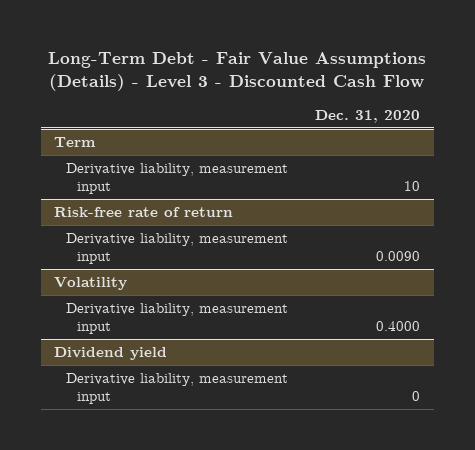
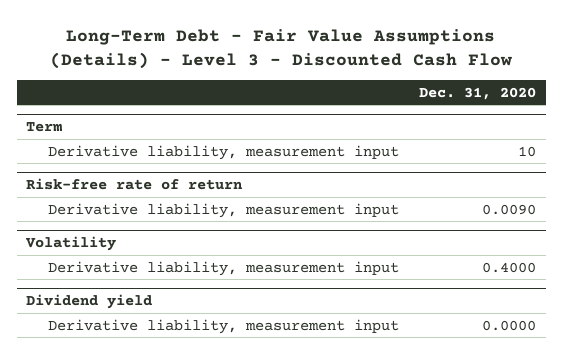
@ Dividend yield
- Derivative liability, measurement input | 0
+ Derivative liability, measurement input | 0.0000

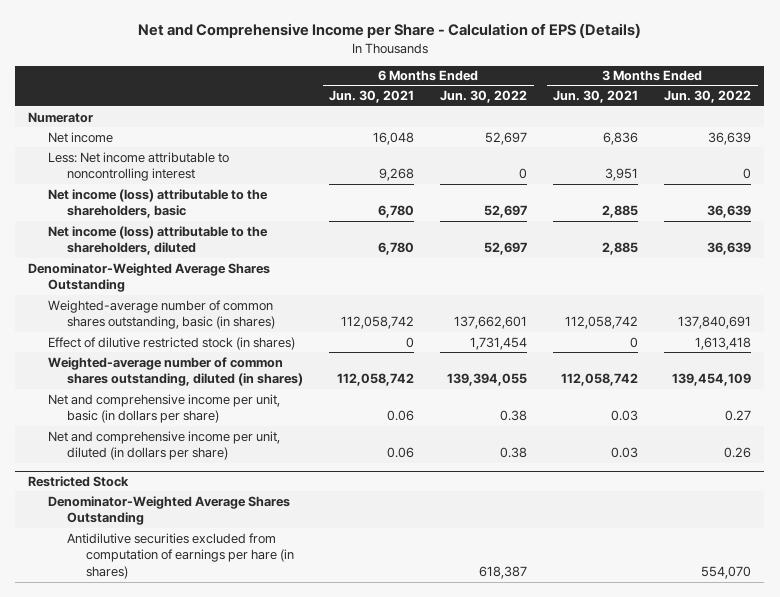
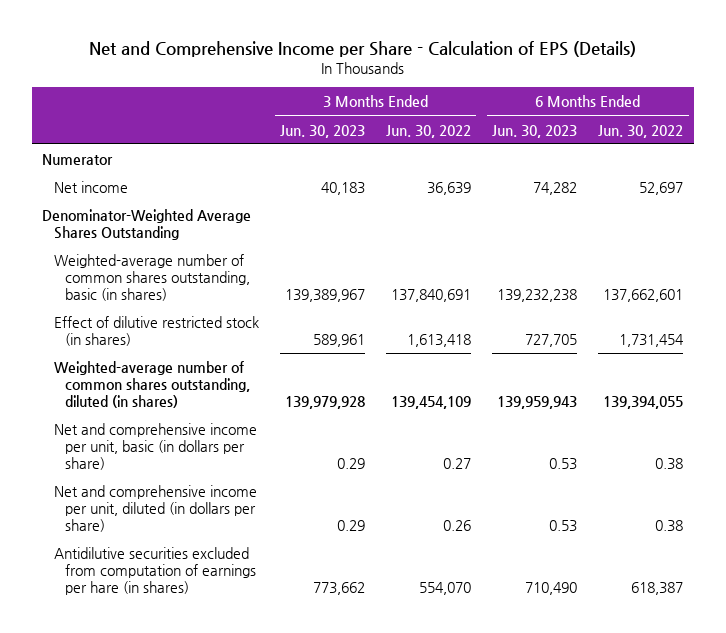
- | 6 Months Ended Jun. 30, 2021 | 6 Months Ended Jun. 30, 2022 | 3 Months Ended Jun. 30, 2021 | 3 Months Ended Jun. 30, 2022
+ | 3 Months Ended Jun. 30, 2023 | 3 Months Ended Jun. 30, 2022 | 6 Months Ended Jun. 30, 2023 | 6 Months Ended Jun. 30, 2022
- Less: Net income attributable to noncontrolling interest | 9,268 | 0 | 3,951 | 0
- Net income (loss) attributable to the shareholders, basic | 6,780 | 52,697 | 2,885 | 36,639
- Net income (loss) attributable to the shareholders, diluted | 6,780 | 52,697 | 2,885 | 36,639
- Restricted Stock
- Denominator-Weighted Average Shares Outstanding

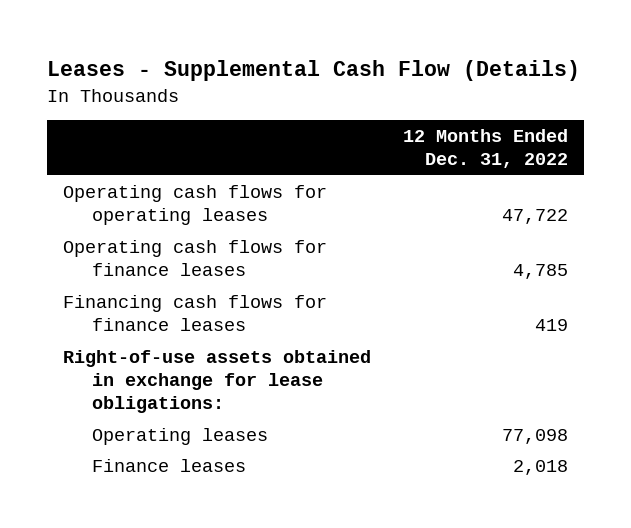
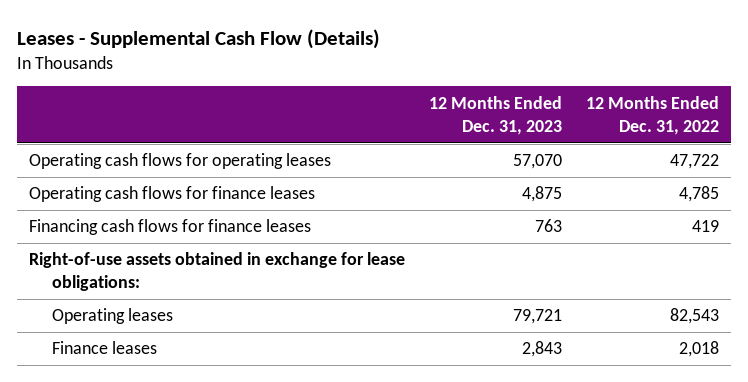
- | 12 Months Ended Dec. 31, 2022
+ | 12 Months Ended Dec. 31, 2023 | 12 Months Ended Dec. 31, 2022
- Operating leases | 77,098
+ Operating leases | 79,721 | 82,543

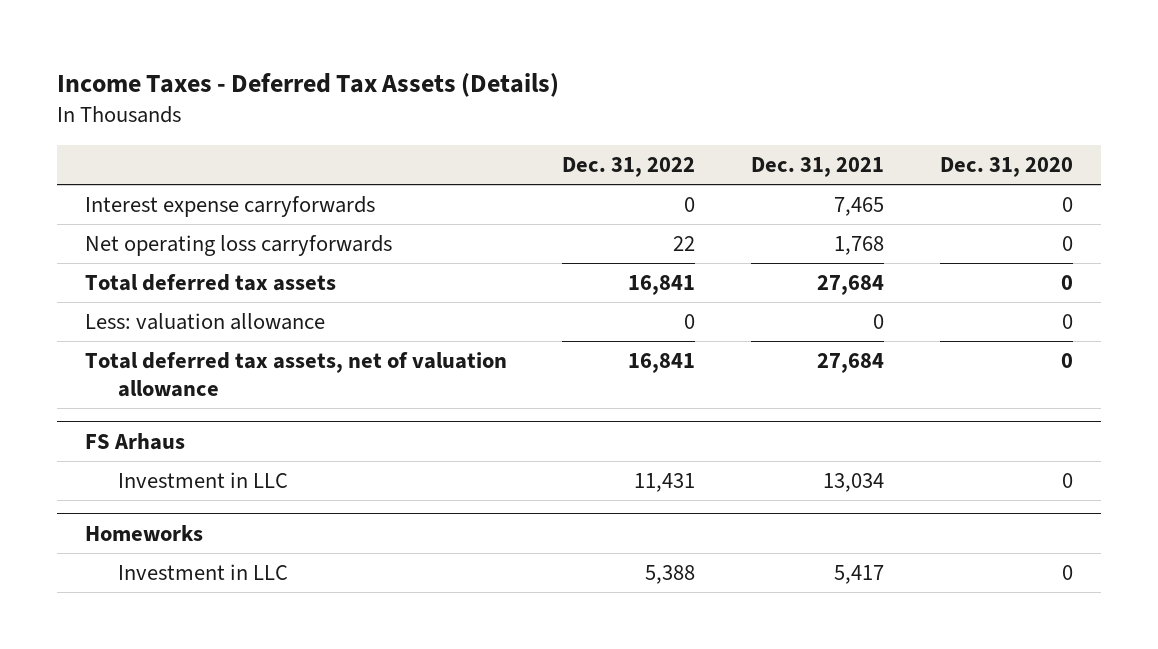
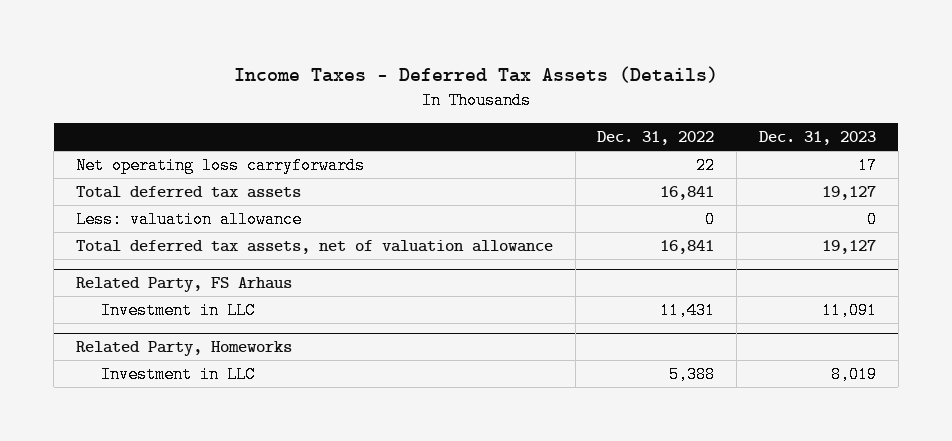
- | Dec. 31, 2022 | Dec. 31, 2021 | Dec. 31, 2020
+ | Dec. 31, 2022 | Dec. 31, 2023
- Interest expense carryforwards | 0 | 7,465 | 0
- FS Arhaus
+ Related Party, FS Arhaus
- Homeworks
+ Related Party, Homeworks

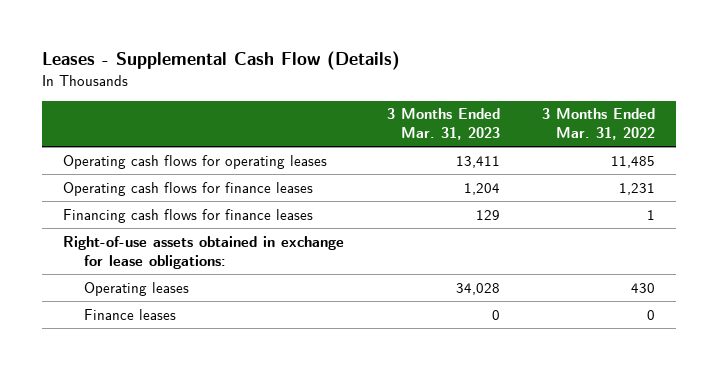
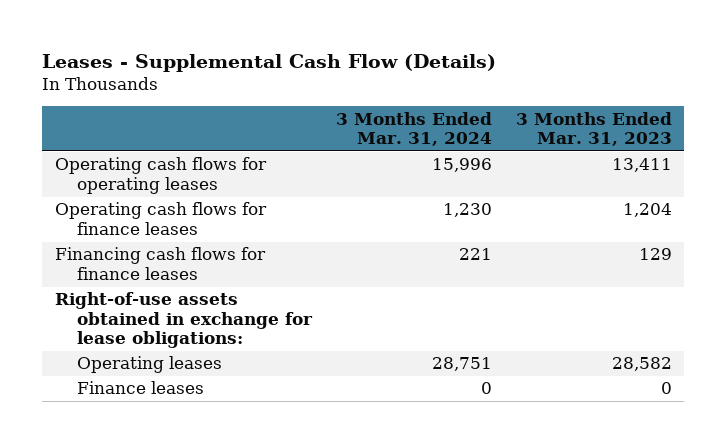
- | 3 Months Ended Mar. 31, 2023 | 3 Months Ended Mar. 31, 2022
+ | 3 Months Ended Mar. 31, 2024 | 3 Months Ended Mar. 31, 2023
- Operating leases | 34,028 | 430
+ Operating leases | 28,751 | 28,582

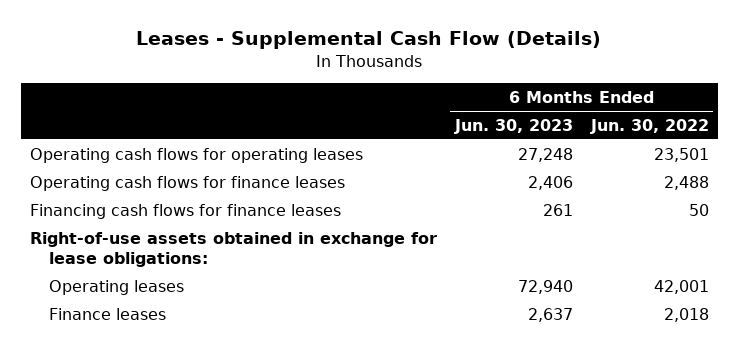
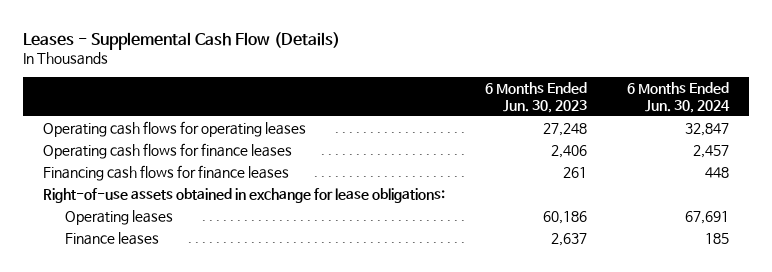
- | 6 Months Ended Jun. 30, 2023 | 6 Months Ended Jun. 30, 2022
+ | 6 Months Ended Jun. 30, 2023 | 6 Months Ended Jun. 30, 2024
- Operating leases | 72,940 | 42,001
+ Operating leases | 60,186 | 67,691

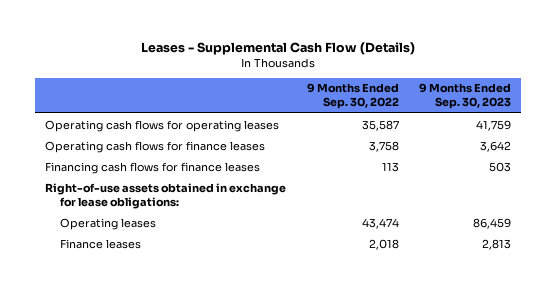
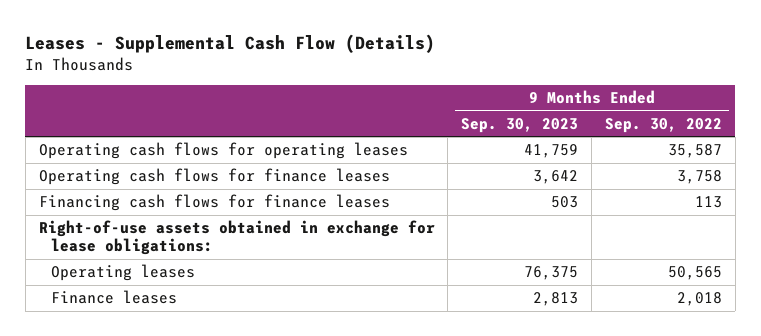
- | 9 Months Ended Sep. 30, 2022 | 9 Months Ended Sep. 30, 2023
+ | 9 Months Ended Sep. 30, 2023 | 9 Months Ended Sep. 30, 2022
- Operating leases | 43,474 | 86,459
+ Operating leases | 76,375 | 50,565

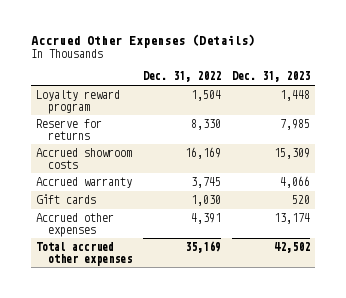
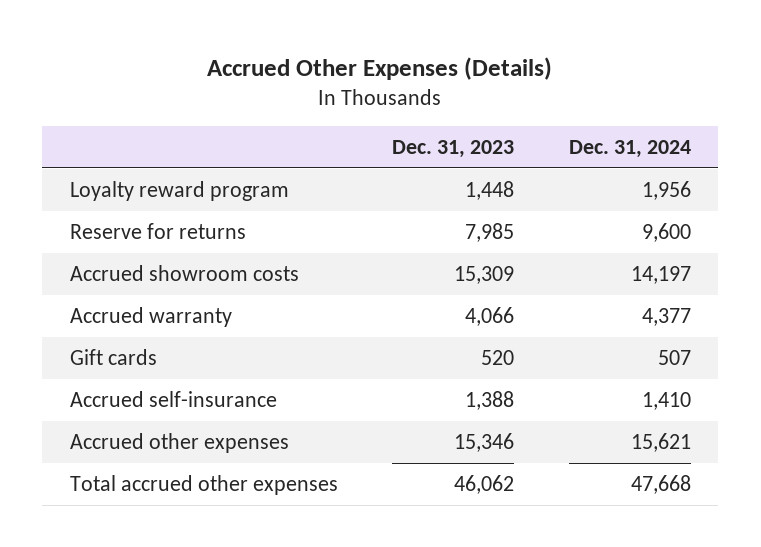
- | Dec. 31, 2022 | Dec. 31, 2023
+ | Dec. 31, 2023 | Dec. 31, 2024
- Accrued other expenses | 4,391 | 13,174
- Total accrued other expenses | 35,169 | 42,502
+ Accrued self-insurance | 1,388 | 1,410
+ Accrued other expenses | 15,346 | 15,621
+ Total accrued other expenses | 46,062 | 47,668

